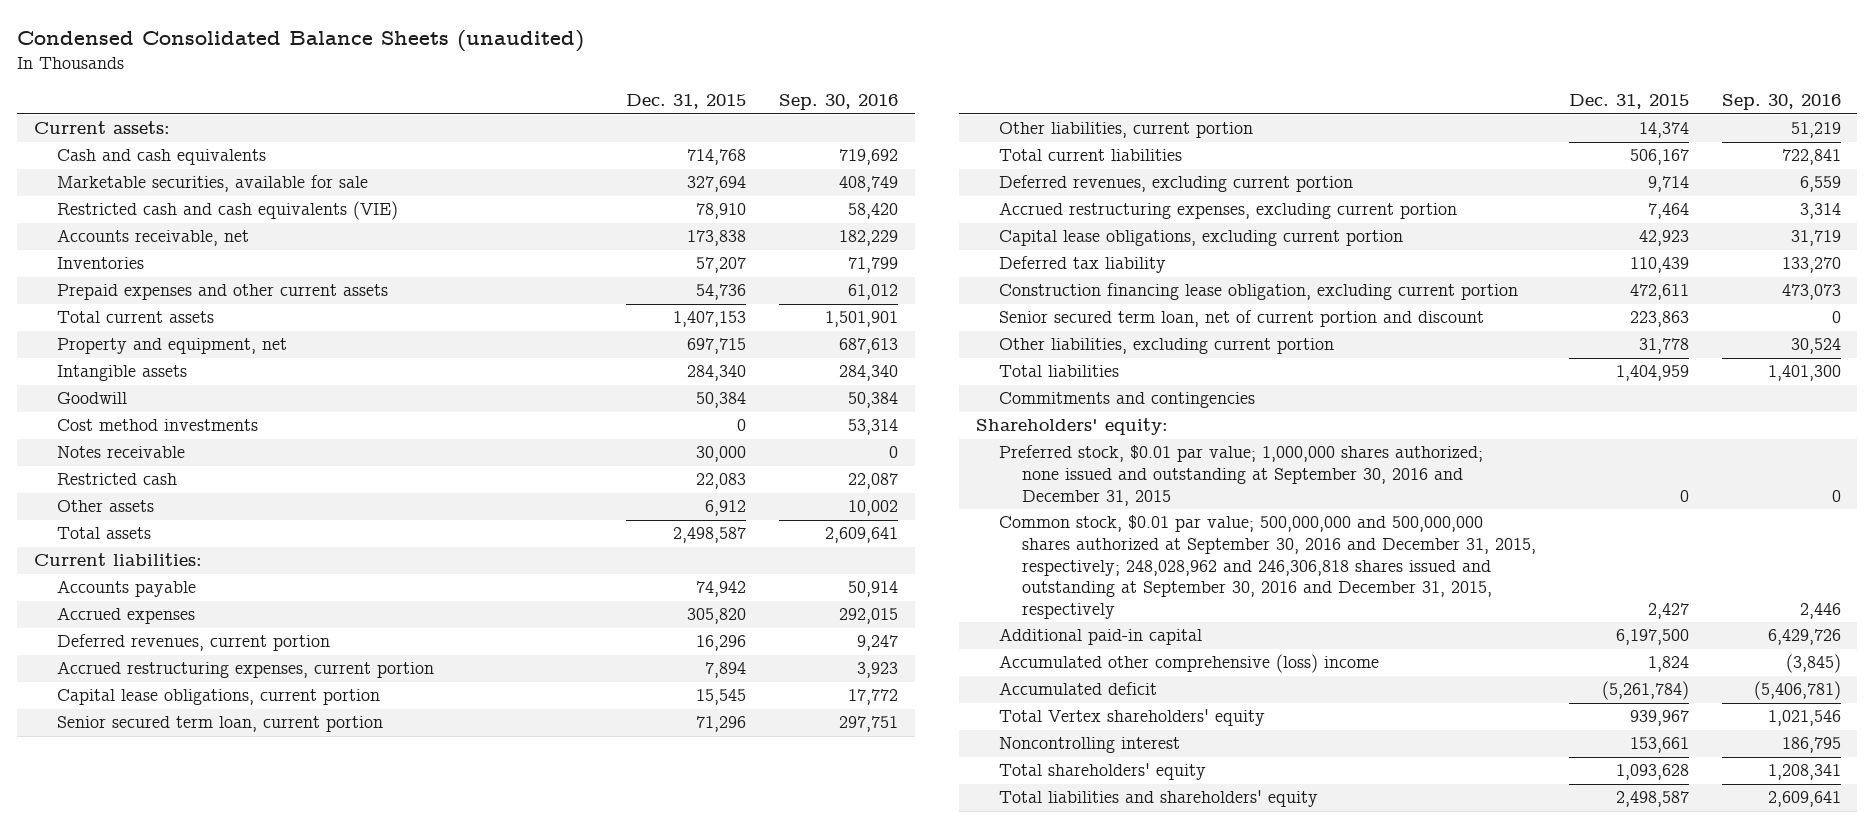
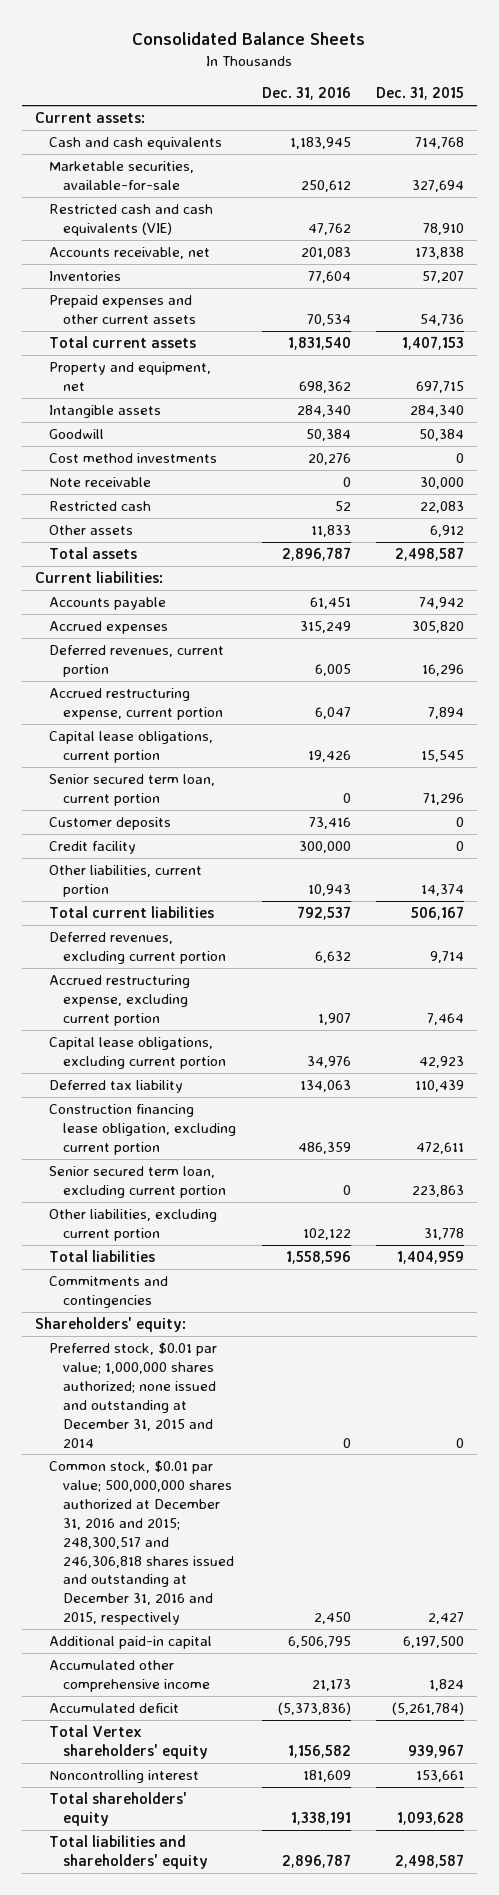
- Condensed Consolidated Balance Sheets (unaudited)
+ Consolidated Balance Sheets
- | Dec. 31, 2015 | Sep. 30, 2016
+ | Dec. 31, 2016 | Dec. 31, 2015
- Marketable securities, available for sale | 327,694 | 408,749
+ Marketable securities, available-for-sale | 250,612 | 327,694
- Notes receivable | 30,000 | 0
+ Note receivable | 0 | 30,000
- Accrued restructuring expenses, current portion | 7,894 | 3,923
+ Accrued restructuring expense, current portion | 6,047 | 7,894
+ Customer deposits | 73,416 | 0
+ Credit facility | 300,000 | 0
- Accrued restructuring expenses, excluding current portion | 7,464 | 3,314
+ Accrued restructuring expense, excluding current portion | 1,907 | 7,464
- Senior secured term loan, net of current portion and discount | 223,863 | 0
+ Senior secured term loan, excluding current portion | 0 | 223,863
- Preferred stock, $0.01 par value; 1,000,000 shares authorized; none issued and outstanding at September 30, 2016 and December 31, 2015 | 0 | 0
- Common stock, $0.01 par value; 500,000,000 and 500,000,000 shares authorized at September 30, 2016 and December 31, 2015, respectively; 248,028,962 and 246,306,818 shares issued and outstanding at September 30, 2016 and December 31, 2015, respectively | 2,427 | 2,446
+ Preferred stock, $0.01 par value; 1,000,000 shares authorized; none issued and outstanding at December 31, 2015 and 2014 | 0 | 0
+ Common stock, $0.01 par value; 500,000,000 shares authorized at December 31, 2016 and 2015; 248,300,517 and 246,306,818 shares issued and outstanding at December 31, 2016 and 2015, respectively | 2,450 | 2,427
- Accumulated other comprehensive (loss) income | 1,824 | (3,845)
+ Accumulated other comprehensive income | 21,173 | 1,824

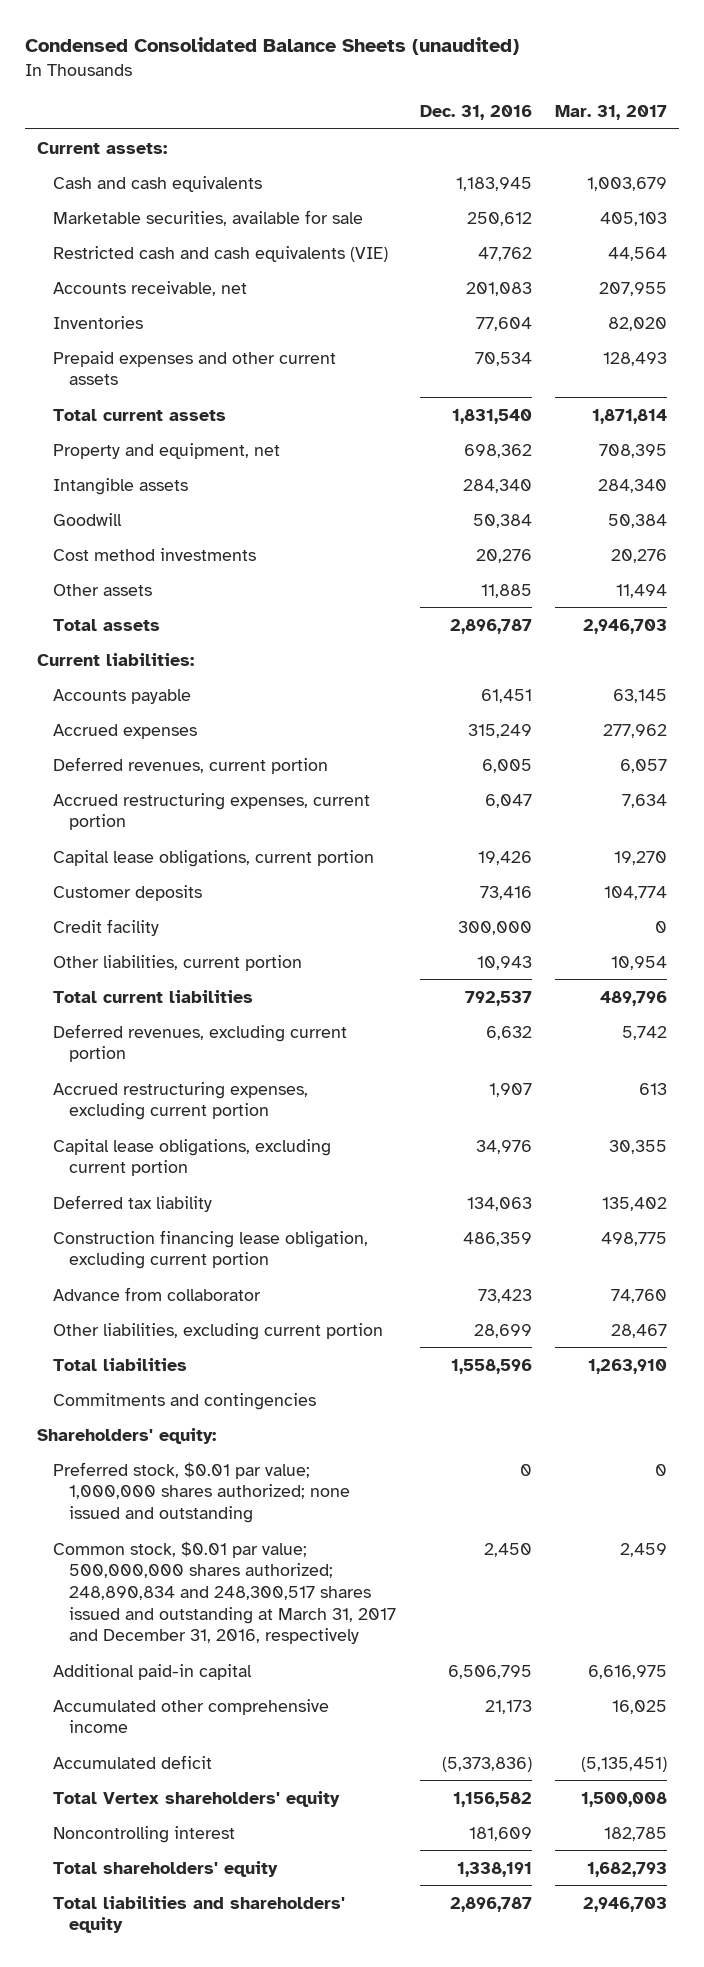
- Consolidated Balance Sheets
+ Condensed Consolidated Balance Sheets (unaudited)
- | Dec. 31, 2016 | Dec. 31, 2015
+ | Dec. 31, 2016 | Mar. 31, 2017
- Marketable securities, available-for-sale | 250,612 | 327,694
+ Marketable securities, available for sale | 250,612 | 405,103
- Note receivable | 0 | 30,000
- Restricted cash | 52 | 22,083
- Other assets | 11,833 | 6,912
+ Other assets | 11,885 | 11,494
- Accrued restructuring expense, current portion | 6,047 | 7,894
+ Accrued restructuring expenses, current portion | 6,047 | 7,634
- Senior secured term loan, current portion | 0 | 71,296
- Accrued restructuring expense, excluding current portion | 1,907 | 7,464
+ Accrued restructuring expenses, excluding current portion | 1,907 | 613
- Senior secured term loan, excluding current portion | 0 | 223,863
- Other liabilities, excluding current portion | 102,122 | 31,778
+ Advance from collaborator | 73,423 | 74,760
+ Other liabilities, excluding current portion | 28,699 | 28,467
- Preferred stock, $0.01 par value; 1,000,000 shares authorized; none issued and outstanding at December 31, 2015 and 2014 | 0 | 0
- Common stock, $0.01 par value; 500,000,000 shares authorized at December 31, 2016 and 2015; 248,300,517 and 246,306,818 shares issued and outstanding at December 31, 2016 and 2015, respectively | 2,450 | 2,427
+ Preferred stock, $0.01 par value; 1,000,000 shares authorized; none issued and outstanding | 0 | 0
+ Common stock, $0.01 par value; 500,000,000 shares authorized; 248,890,834 and 248,300,517 shares issued and outstanding at March 31, 2017 and December 31, 2016, respectively | 2,450 | 2,459

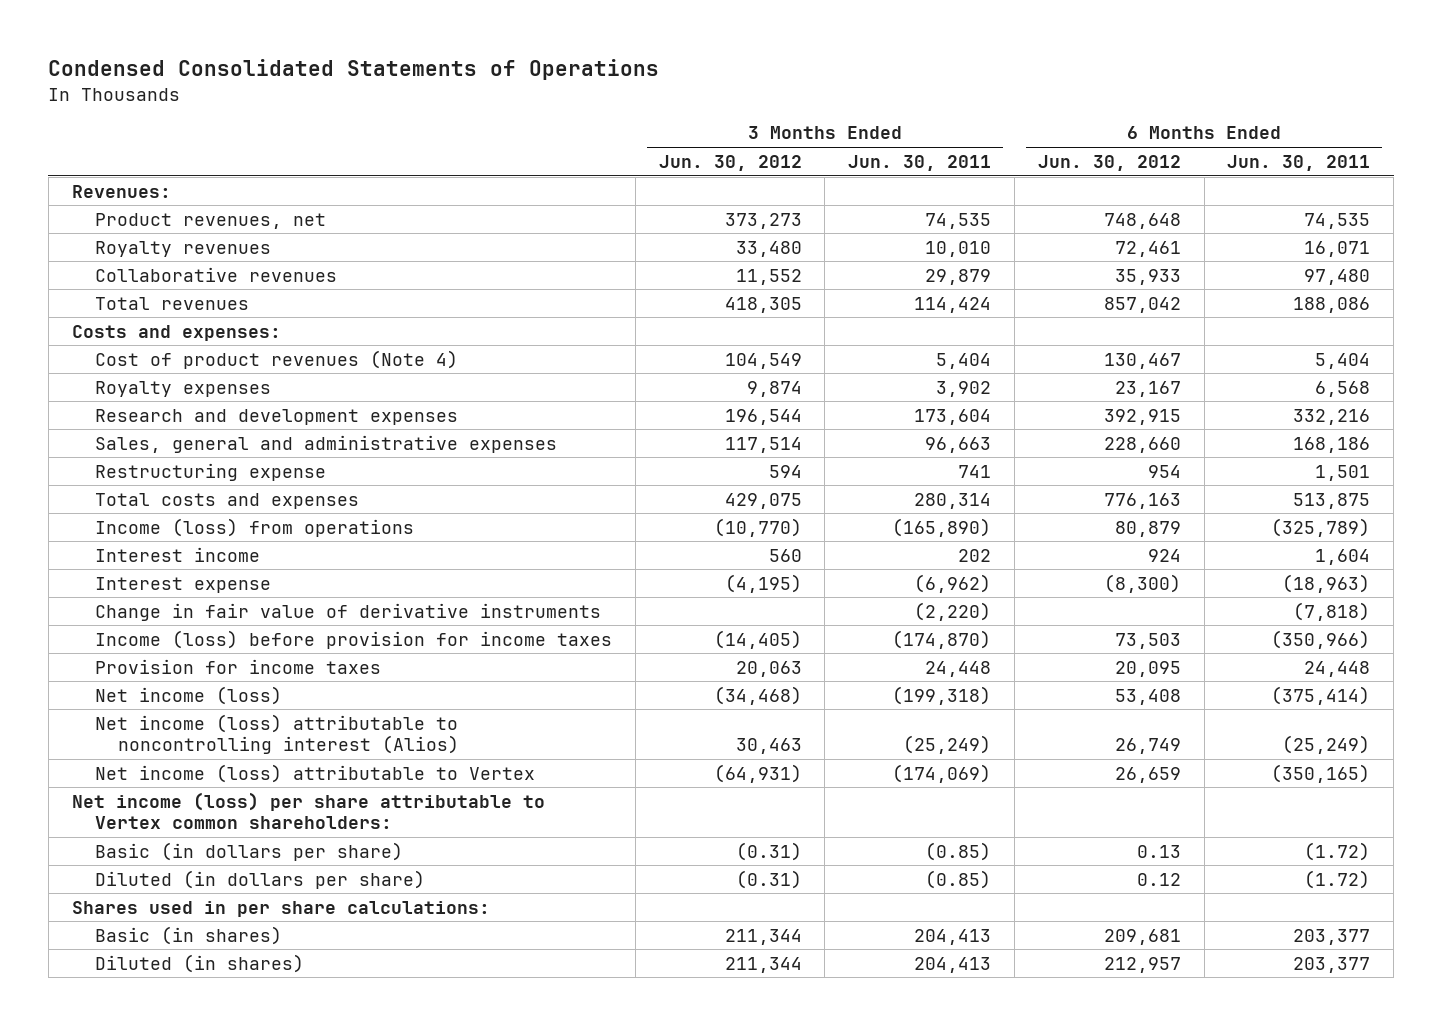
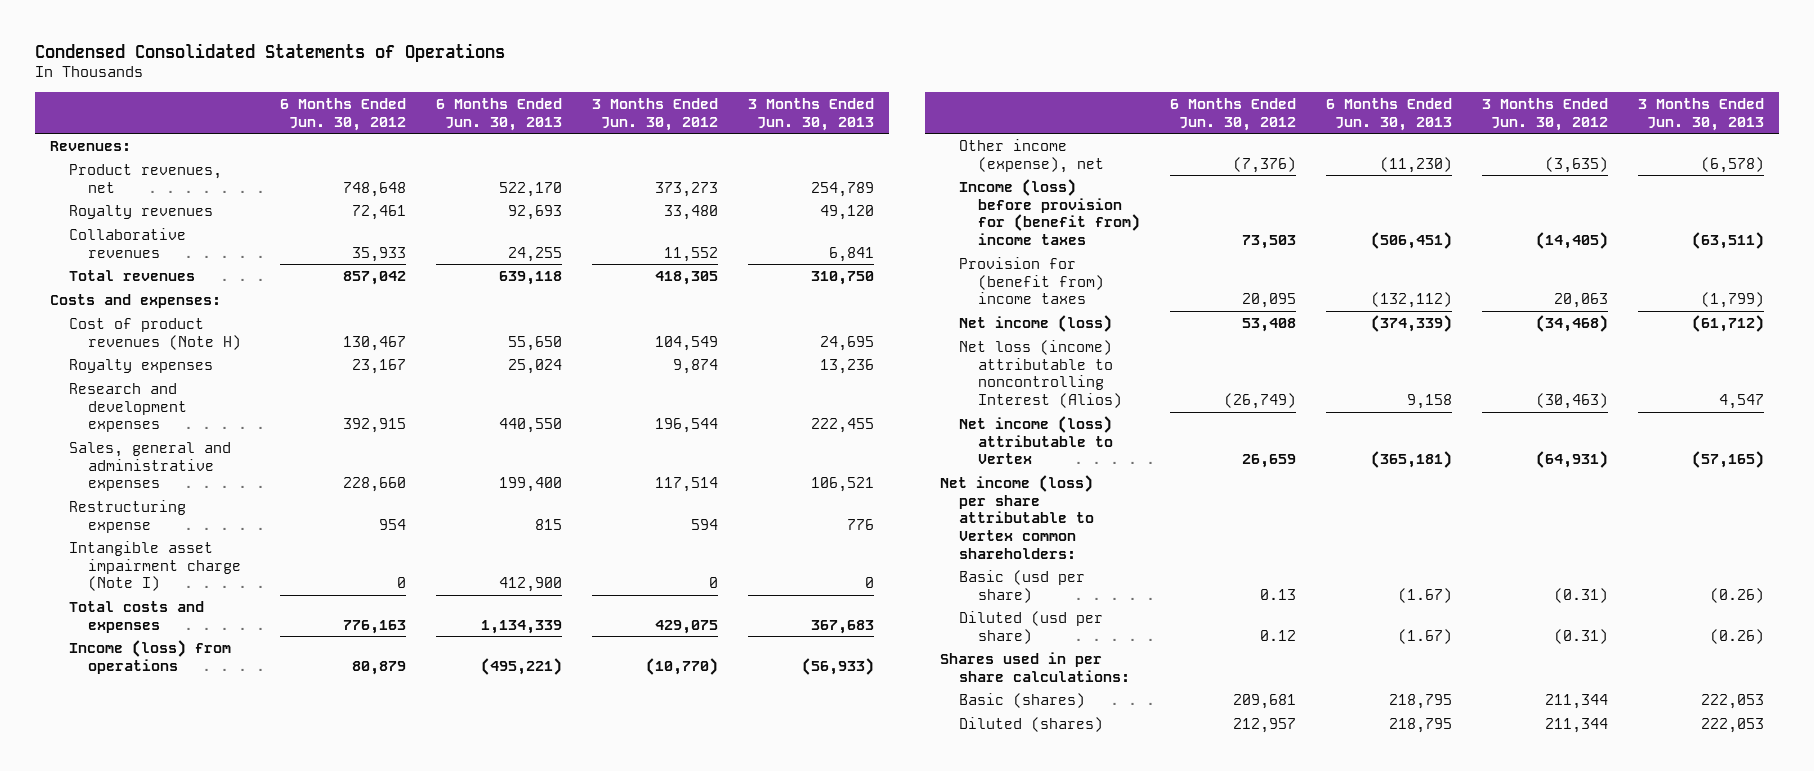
- | 3 Months Ended Jun. 30, 2012 | 3 Months Ended Jun. 30, 2011 | 6 Months Ended Jun. 30, 2012 | 6 Months Ended Jun. 30, 2011
+ | 6 Months Ended Jun. 30, 2012 | 6 Months Ended Jun. 30, 2013 | 3 Months Ended Jun. 30, 2012 | 3 Months Ended Jun. 30, 2013
- Cost of product revenues (Note 4) | 104,549 | 5,404 | 130,467 | 5,404
+ Cost of product revenues (Note H) | 130,467 | 55,650 | 104,549 | 24,695
+ Intangible asset impairment charge (Note I) | 0 | 412,900 | 0 | 0
- Interest income | 560 | 202 | 924 | 1,604
- Interest expense | (4,195) | (6,962) | (8,300) | (18,963)
- Change in fair value of derivative instruments | | (2,220) | | (7,818)
- Income (loss) before provision for income taxes | (14,405) | (174,870) | 73,503 | (350,966)
- Provision for income taxes | 20,063 | 24,448 | 20,095 | 24,448
+ Other income (expense), net | (7,376) | (11,230) | (3,635) | (6,578)
+ Income (loss) before provision for (benefit from) income taxes | 73,503 | (506,451) | (14,405) | (63,511)
+ Provision for (benefit from) income taxes | 20,095 | (132,112) | 20,063 | (1,799)
- Net income (loss) attributable to noncontrolling interest (Alios) | 30,463 | (25,249) | 26,749 | (25,249)
+ Net loss (income) attributable to noncontrolling Interest (Alios) | (26,749) | 9,158 | (30,463) | 4,547
- Basic (in dollars per share) | (0.31) | (0.85) | 0.13 | (1.72)
- Diluted (in dollars per share) | (0.31) | (0.85) | 0.12 | (1.72)
+ Basic (usd per share) | 0.13 | (1.67) | (0.31) | (0.26)
+ Diluted (usd per share) | 0.12 | (1.67) | (0.31) | (0.26)
- Basic (in shares) | 211,344 | 204,413 | 209,681 | 203,377
- Diluted (in shares) | 211,344 | 204,413 | 212,957 | 203,377
+ Basic (shares) | 209,681 | 218,795 | 211,344 | 222,053
+ Diluted (shares) | 212,957 | 218,795 | 211,344 | 222,053

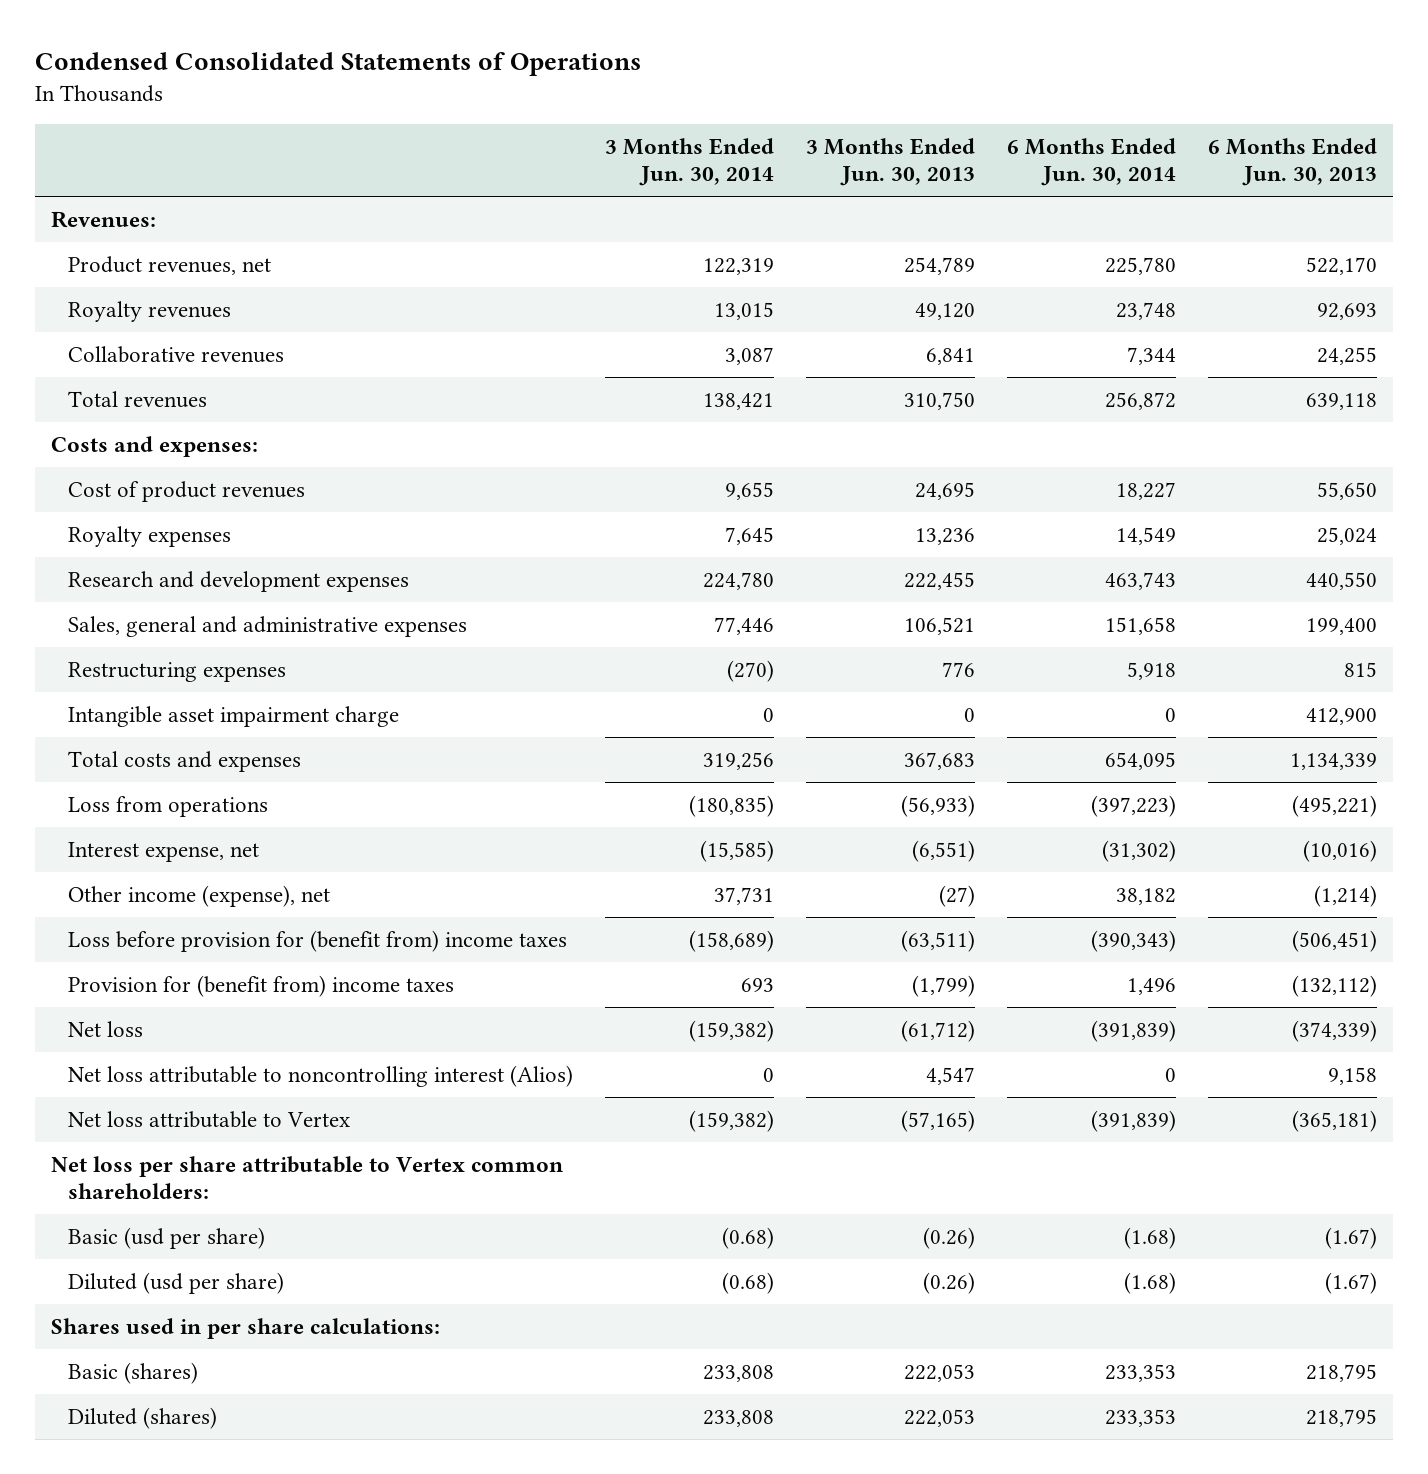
- | 6 Months Ended Jun. 30, 2012 | 6 Months Ended Jun. 30, 2013 | 3 Months Ended Jun. 30, 2012 | 3 Months Ended Jun. 30, 2013
+ | 3 Months Ended Jun. 30, 2014 | 3 Months Ended Jun. 30, 2013 | 6 Months Ended Jun. 30, 2014 | 6 Months Ended Jun. 30, 2013
- Cost of product revenues (Note H) | 130,467 | 55,650 | 104,549 | 24,695
+ Cost of product revenues | 9,655 | 24,695 | 18,227 | 55,650
- Restructuring expense | 954 | 815 | 594 | 776
- Intangible asset impairment charge (Note I) | 0 | 412,900 | 0 | 0
+ Restructuring expenses | (270) | 776 | 5,918 | 815
+ Intangible asset impairment charge | 0 | 0 | 0 | 412,900
- Income (loss) from operations | 80,879 | (495,221) | (10,770) | (56,933)
- Other income (expense), net | (7,376) | (11,230) | (3,635) | (6,578)
- Income (loss) before provision for (benefit from) income taxes | 73,503 | (506,451) | (14,405) | (63,511)
+ Loss from operations | (180,835) | (56,933) | (397,223) | (495,221)
+ Interest expense, net | (15,585) | (6,551) | (31,302) | (10,016)
+ Other income (expense), net | 37,731 | (27) | 38,182 | (1,214)
+ Loss before provision for (benefit from) income taxes | (158,689) | (63,511) | (390,343) | (506,451)
- Net income (loss) | 53,408 | (374,339) | (34,468) | (61,712)
- Net loss (income) attributable to noncontrolling Interest (Alios) | (26,749) | 9,158 | (30,463) | 4,547
- Net income (loss) attributable to Vertex | 26,659 | (365,181) | (64,931) | (57,165)
- Net income (loss) per share attributable to Vertex common shareholders:
+ Net loss | (159,382) | (61,712) | (391,839) | (374,339)
+ Net loss attributable to noncontrolling interest (Alios) | 0 | 4,547 | 0 | 9,158
+ Net loss attributable to Vertex | (159,382) | (57,165) | (391,839) | (365,181)
+ Net loss per share attributable to Vertex common shareholders:

